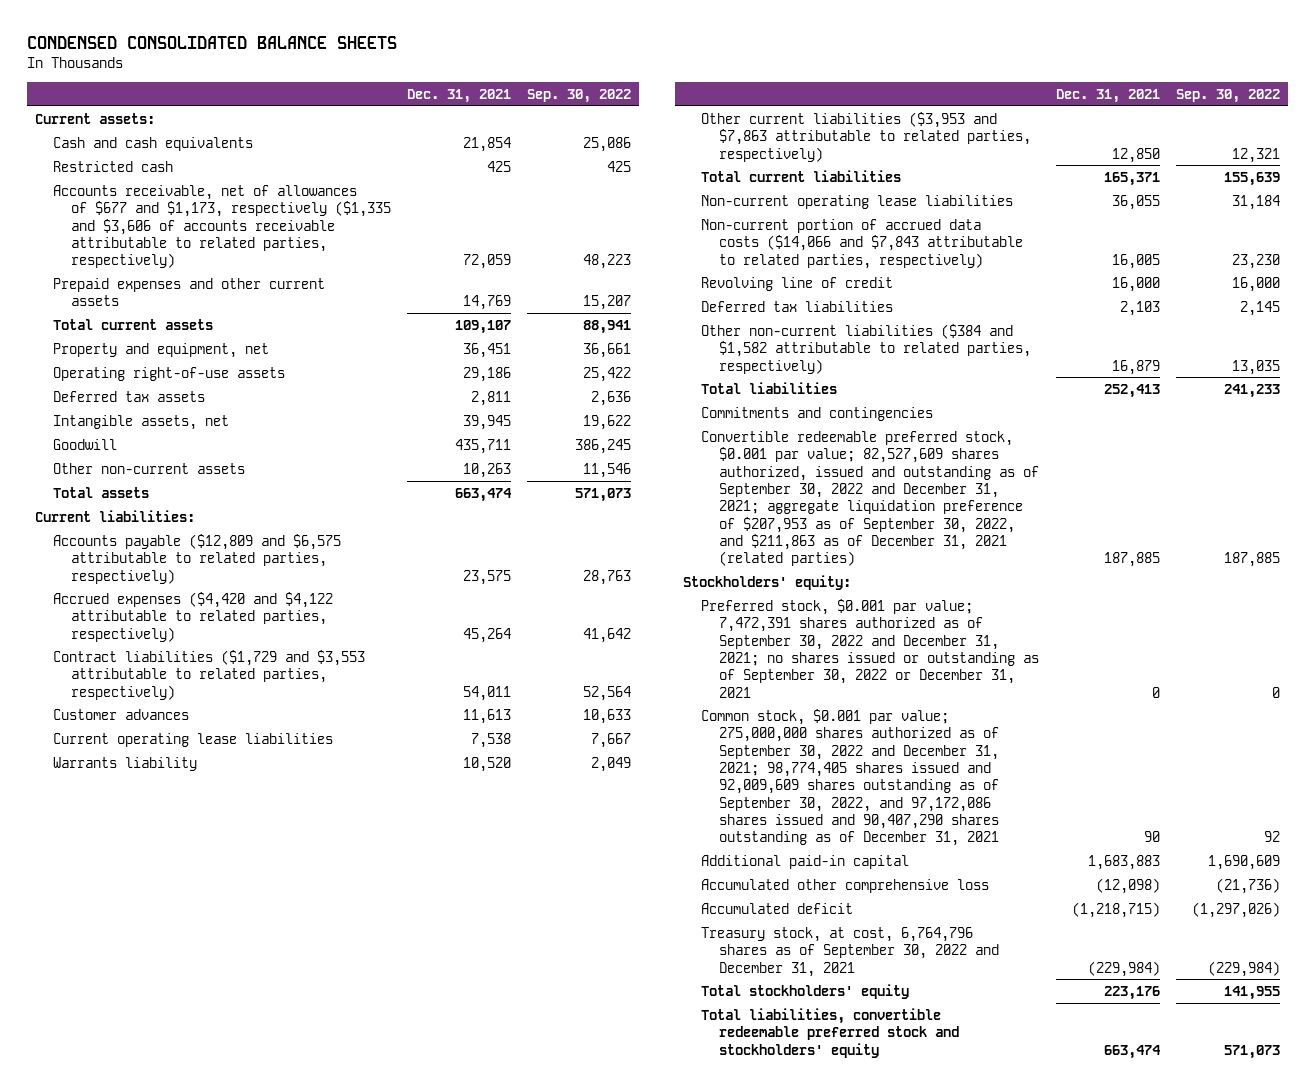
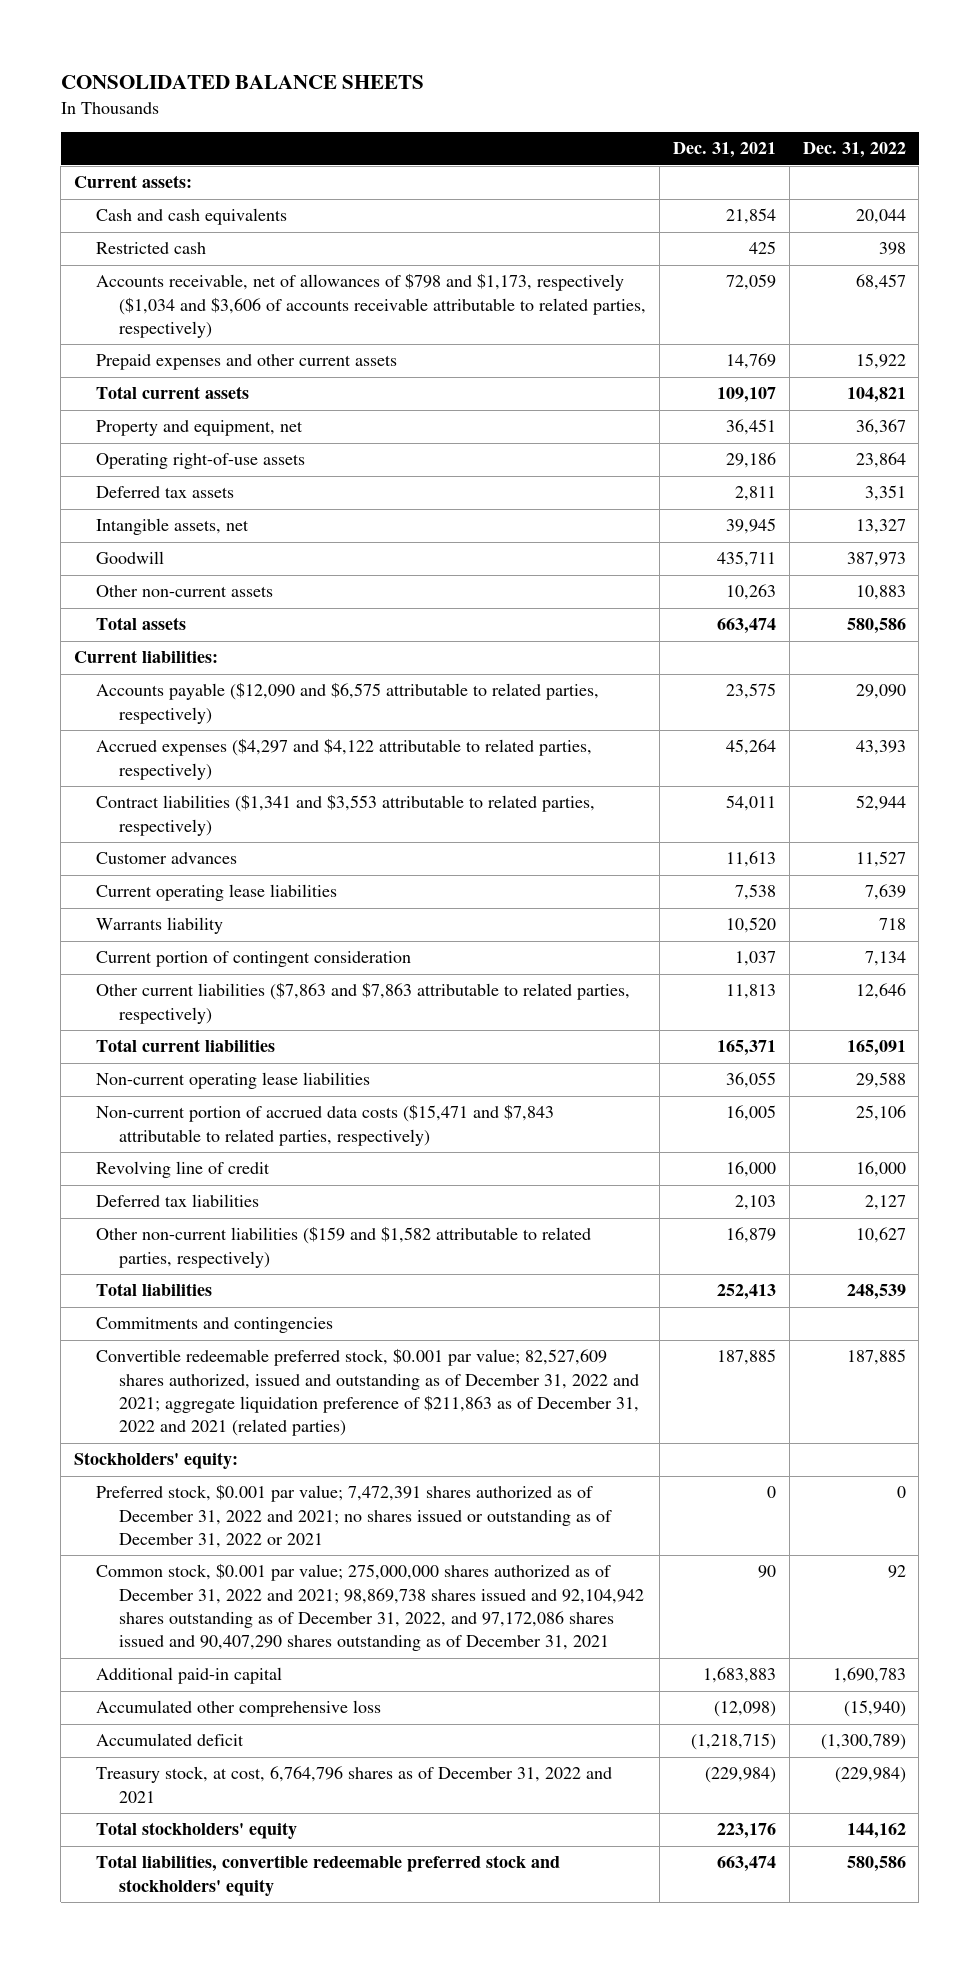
- CONDENSED CONSOLIDATED BALANCE SHEETS
+ CONSOLIDATED BALANCE SHEETS
- | Dec. 31, 2021 | Sep. 30, 2022
+ | Dec. 31, 2021 | Dec. 31, 2022
- Accounts receivable, net of allowances of $677 and $1,173, respectively ($1,335 and $3,606 of accounts receivable attributable to related parties, respectively) | 72,059 | 48,223
+ Accounts receivable, net of allowances of $798 and $1,173, respectively ($1,034 and $3,606 of accounts receivable attributable to related parties, respectively) | 72,059 | 68,457
- Accounts payable ($12,809 and $6,575 attributable to related parties, respectively) | 23,575 | 28,763
- Accrued expenses ($4,420 and $4,122 attributable to related parties, respectively) | 45,264 | 41,642
- Contract liabilities ($1,729 and $3,553 attributable to related parties, respectively) | 54,011 | 52,564
+ Accounts payable ($12,090 and $6,575 attributable to related parties, respectively) | 23,575 | 29,090
+ Accrued expenses ($4,297 and $4,122 attributable to related parties, respectively) | 45,264 | 43,393
+ Contract liabilities ($1,341 and $3,553 attributable to related parties, respectively) | 54,011 | 52,944
- Other current liabilities ($3,953 and $7,863 attributable to related parties, respectively) | 12,850 | 12,321
+ Current portion of contingent consideration | 1,037 | 7,134
+ Other current liabilities ($7,863 and $7,863 attributable to related parties, respectively) | 11,813 | 12,646
- Non-current portion of accrued data costs ($14,066 and $7,843 attributable to related parties, respectively) | 16,005 | 23,230
+ Non-current portion of accrued data costs ($15,471 and $7,843 attributable to related parties, respectively) | 16,005 | 25,106
- Other non-current liabilities ($384 and $1,582 attributable to related parties, respectively) | 16,879 | 13,035
+ Other non-current liabilities ($159 and $1,582 attributable to related parties, respectively) | 16,879 | 10,627
- Convertible redeemable preferred stock, $0.001 par value; 82,527,609 shares authorized, issued and outstanding as of September 30, 2022 and December 31, 2021; aggregate liquidation preference of $207,953 as of September 30, 2022, and $211,863 as of December 31, 2021 (related parties) | 187,885 | 187,885
+ Convertible redeemable preferred stock, $0.001 par value; 82,527,609 shares authorized, issued and outstanding as of December 31, 2022 and 2021; aggregate liquidation preference of $211,863 as of December 31, 2022 and 2021 (related parties) | 187,885 | 187,885
- Preferred stock, $0.001 par value; 7,472,391 shares authorized as of September 30, 2022 and December 31, 2021; no shares issued or outstanding as of September 30, 2022 or December 31, 2021 | 0 | 0
- Common stock, $0.001 par value; 275,000,000 shares authorized as of September 30, 2022 and December 31, 2021; 98,774,405 shares issued and 92,009,609 shares outstanding as of September 30, 2022, and 97,172,086 shares issued and 90,407,290 shares outstanding as of December 31, 2021 | 90 | 92
+ Preferred stock, $0.001 par value; 7,472,391 shares authorized as of December 31, 2022 and 2021; no shares issued or outstanding as of December 31, 2022 or 2021 | 0 | 0
+ Common stock, $0.001 par value; 275,000,000 shares authorized as of December 31, 2022 and 2021; 98,869,738 shares issued and 92,104,942 shares outstanding as of December 31, 2022, and 97,172,086 shares issued and 90,407,290 shares outstanding as of December 31, 2021 | 90 | 92
- Treasury stock, at cost, 6,764,796 shares as of September 30, 2022 and December 31, 2021 | (229,984) | (229,984)
+ Treasury stock, at cost, 6,764,796 shares as of December 31, 2022 and 2021 | (229,984) | (229,984)

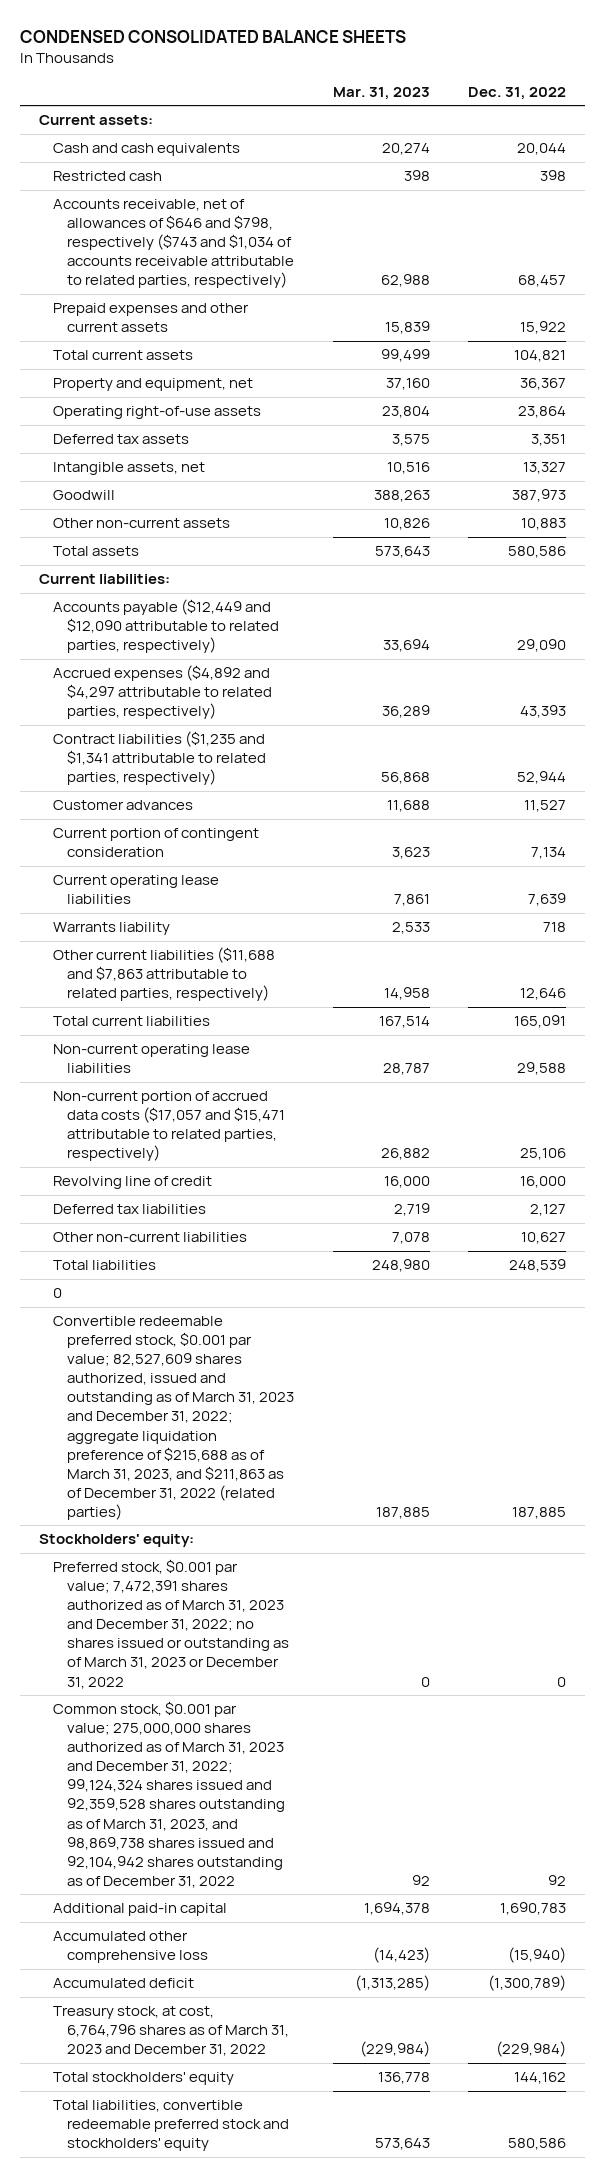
- CONSOLIDATED BALANCE SHEETS
+ CONDENSED CONSOLIDATED BALANCE SHEETS
- | Dec. 31, 2021 | Dec. 31, 2022
+ | Mar. 31, 2023 | Dec. 31, 2022
- Accounts receivable, net of allowances of $798 and $1,173, respectively ($1,034 and $3,606 of accounts receivable attributable to related parties, respectively) | 72,059 | 68,457
+ Accounts receivable, net of allowances of $646 and $798, respectively ($743 and $1,034 of accounts receivable attributable to related parties, respectively) | 62,988 | 68,457
- Accounts payable ($12,090 and $6,575 attributable to related parties, respectively) | 23,575 | 29,090
- Accrued expenses ($4,297 and $4,122 attributable to related parties, respectively) | 45,264 | 43,393
- Contract liabilities ($1,341 and $3,553 attributable to related parties, respectively) | 54,011 | 52,944
+ Accounts payable ($12,449 and $12,090 attributable to related parties, respectively) | 33,694 | 29,090
+ Accrued expenses ($4,892 and $4,297 attributable to related parties, respectively) | 36,289 | 43,393
+ Contract liabilities ($1,235 and $1,341 attributable to related parties, respectively) | 56,868 | 52,944
moved up: Current portion of contingent consideration | 3,623 | 7,134
- Other current liabilities ($7,863 and $7,863 attributable to related parties, respectively) | 11,813 | 12,646
+ Other current liabilities ($11,688 and $7,863 attributable to related parties, respectively) | 14,958 | 12,646
- Non-current portion of accrued data costs ($15,471 and $7,843 attributable to related parties, respectively) | 16,005 | 25,106
+ Non-current portion of accrued data costs ($17,057 and $15,471 attributable to related parties, respectively) | 26,882 | 25,106
- Other non-current liabilities ($159 and $1,582 attributable to related parties, respectively) | 16,879 | 10,627
+ Other non-current liabilities | 7,078 | 10,627
- Commitments and contingencies
- Convertible redeemable preferred stock, $0.001 par value; 82,527,609 shares authorized, issued and outstanding as of December 31, 2022 and 2021; aggregate liquidation preference of $211,863 as of December 31, 2022 and 2021 (related parties) | 187,885 | 187,885
+ 0
+ Convertible redeemable preferred stock, $0.001 par value; 82,527,609 shares authorized, issued and outstanding as of March 31, 2023 and December 31, 2022; aggregate liquidation preference of $215,688 as of March 31, 2023, and $211,863 as of December 31, 2022 (related parties) | 187,885 | 187,885
- Preferred stock, $0.001 par value; 7,472,391 shares authorized as of December 31, 2022 and 2021; no shares issued or outstanding as of December 31, 2022 or 2021 | 0 | 0
- Common stock, $0.001 par value; 275,000,000 shares authorized as of December 31, 2022 and 2021; 98,869,738 shares issued and 92,104,942 shares outstanding as of December 31, 2022, and 97,172,086 shares issued and 90,407,290 shares outstanding as of December 31, 2021 | 90 | 92
+ Preferred stock, $0.001 par value; 7,472,391 shares authorized as of March 31, 2023 and December 31, 2022; no shares issued or outstanding as of March 31, 2023 or December 31, 2022 | 0 | 0
+ Common stock, $0.001 par value; 275,000,000 shares authorized as of March 31, 2023 and December 31, 2022; 99,124,324 shares issued and 92,359,528 shares outstanding as of March 31, 2023, and 98,869,738 shares issued and 92,104,942 shares outstanding as of December 31, 2022 | 92 | 92
- Treasury stock, at cost, 6,764,796 shares as of December 31, 2022 and 2021 | (229,984) | (229,984)
+ Treasury stock, at cost, 6,764,796 shares as of March 31, 2023 and December 31, 2022 | (229,984) | (229,984)

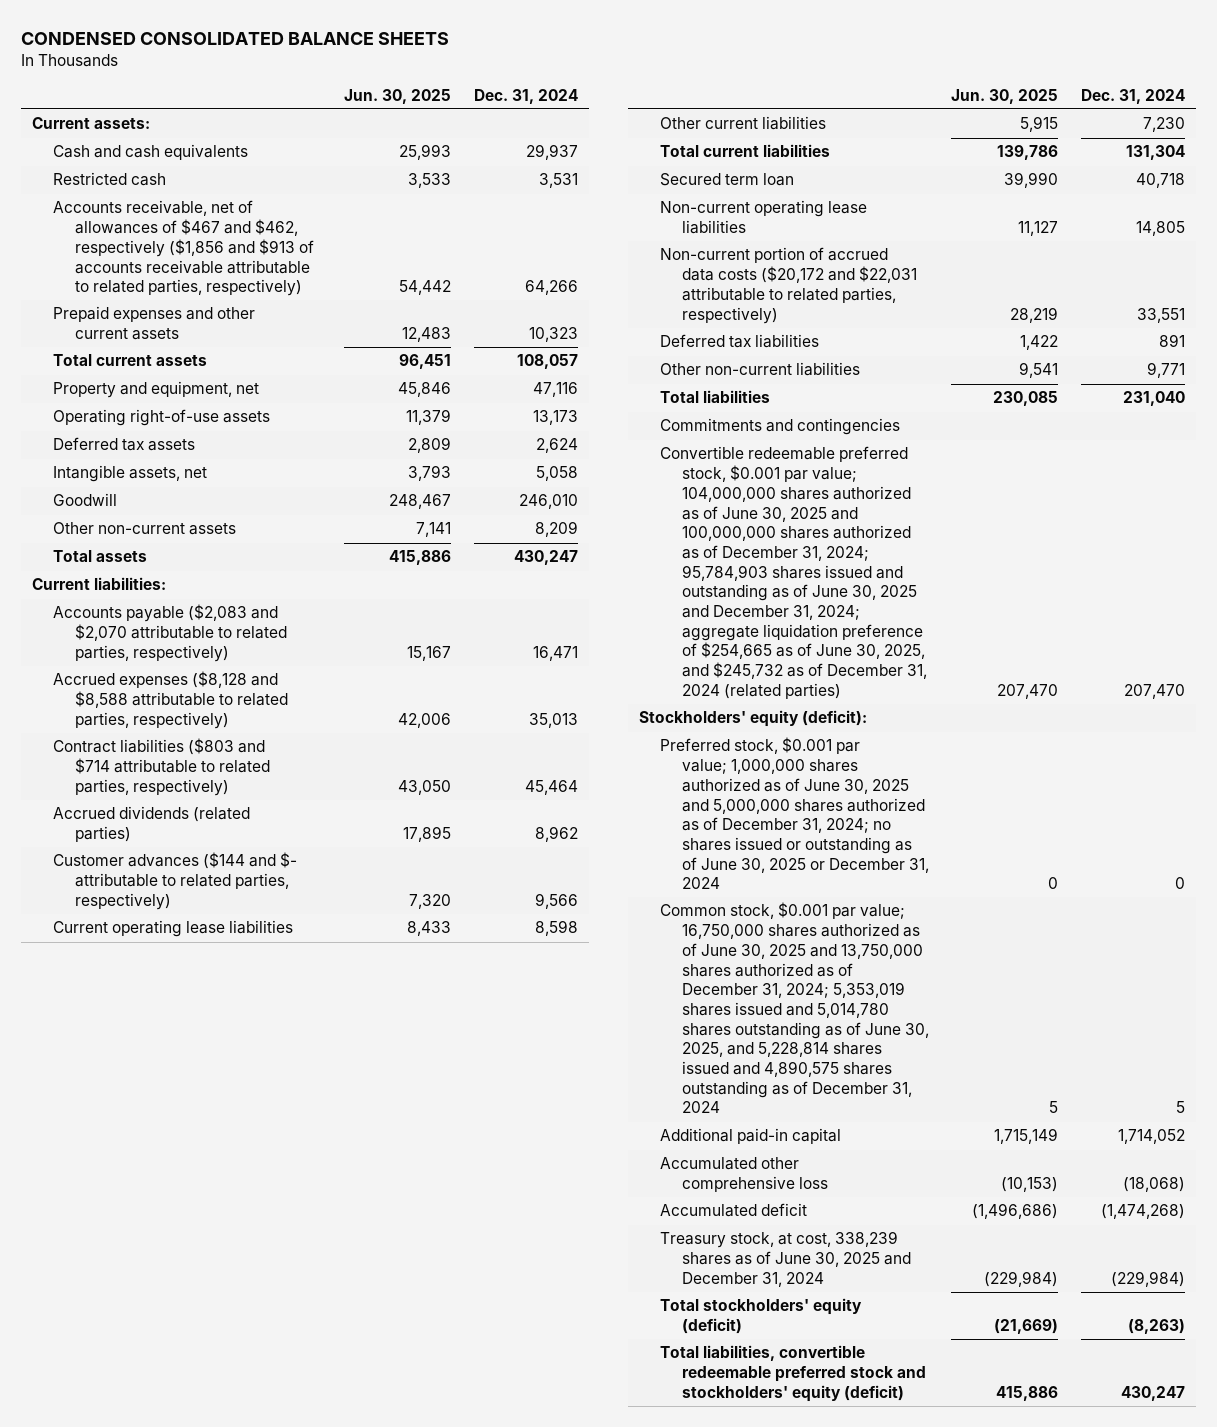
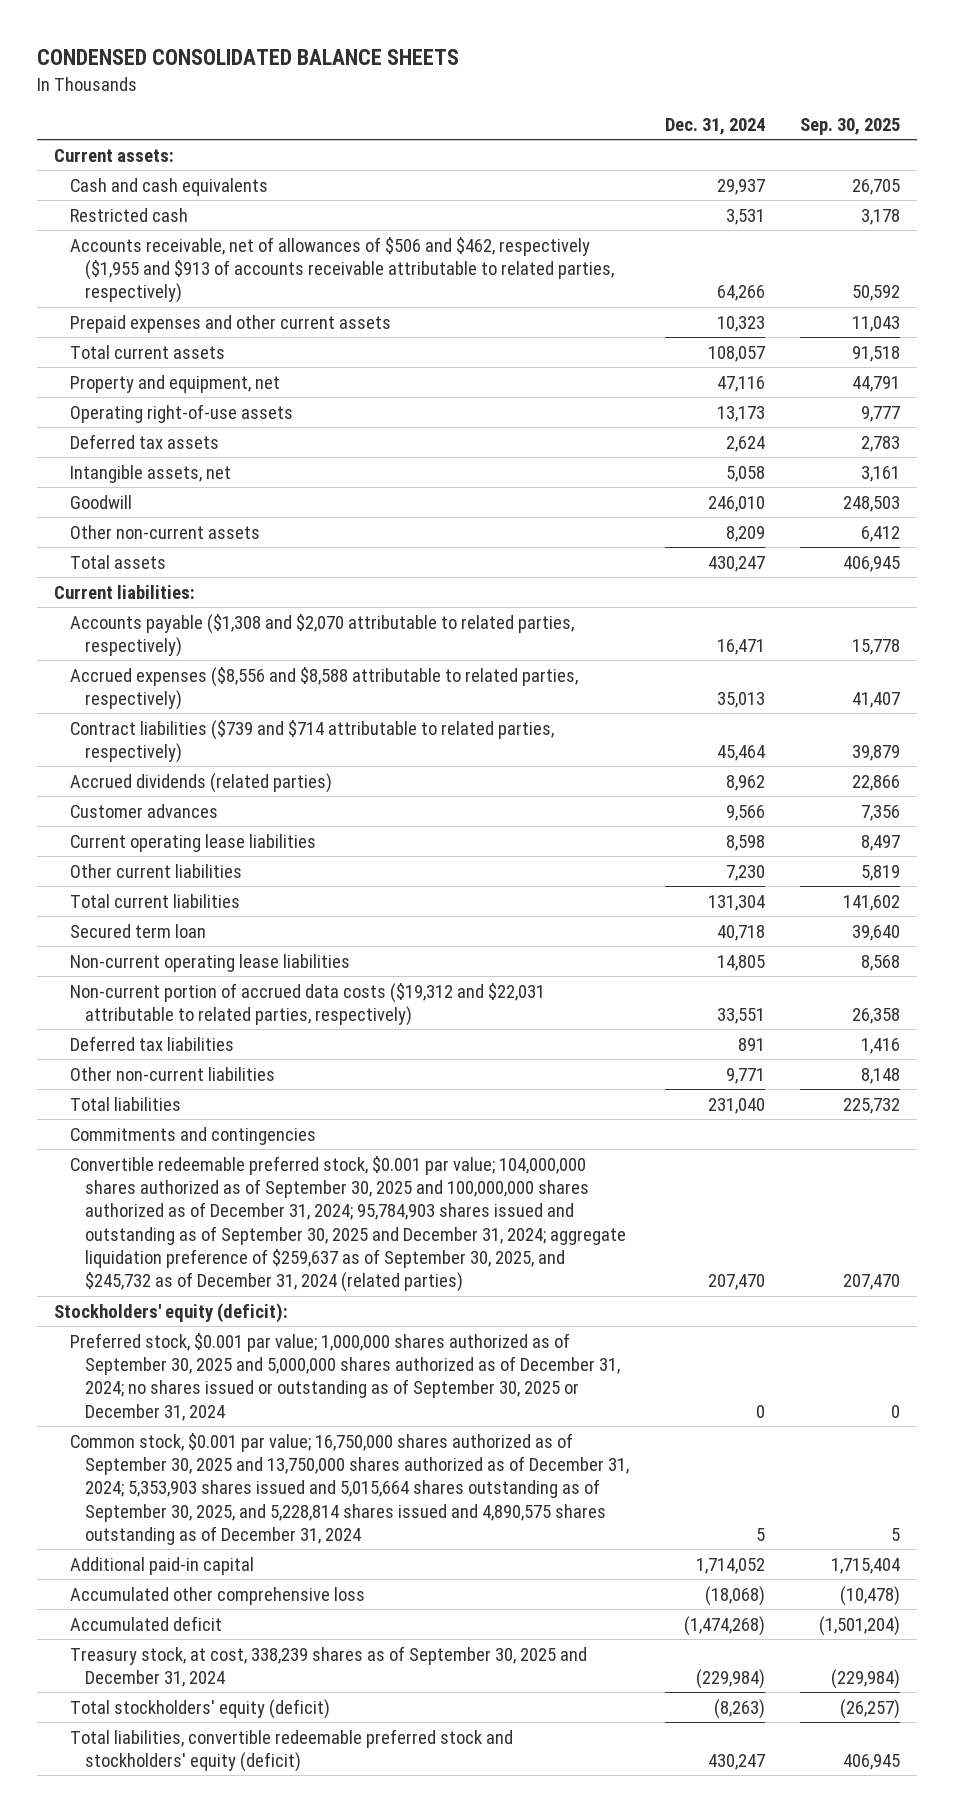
- | Jun. 30, 2025 | Dec. 31, 2024
+ | Dec. 31, 2024 | Sep. 30, 2025
- Accounts receivable, net of allowances of $467 and $462, respectively ($1,856 and $913 of accounts receivable attributable to related parties, respectively) | 54,442 | 64,266
+ Accounts receivable, net of allowances of $506 and $462, respectively ($1,955 and $913 of accounts receivable attributable to related parties, respectively) | 64,266 | 50,592
- Accounts payable ($2,083 and $2,070 attributable to related parties, respectively) | 15,167 | 16,471
- Accrued expenses ($8,128 and $8,588 attributable to related parties, respectively) | 42,006 | 35,013
- Contract liabilities ($803 and $714 attributable to related parties, respectively) | 43,050 | 45,464
+ Accounts payable ($1,308 and $2,070 attributable to related parties, respectively) | 16,471 | 15,778
+ Accrued expenses ($8,556 and $8,588 attributable to related parties, respectively) | 35,013 | 41,407
+ Contract liabilities ($739 and $714 attributable to related parties, respectively) | 45,464 | 39,879
- Customer advances ($144 and $- attributable to related parties, respectively) | 7,320 | 9,566
+ Customer advances | 9,566 | 7,356
- Non-current portion of accrued data costs ($20,172 and $22,031 attributable to related parties, respectively) | 28,219 | 33,551
+ Non-current portion of accrued data costs ($19,312 and $22,031 attributable to related parties, respectively) | 33,551 | 26,358
- Convertible redeemable preferred stock, $0.001 par value; 104,000,000 shares authorized as of June 30, 2025 and 100,000,000 shares authorized as of December 31, 2024; 95,784,903 shares issued and outstanding as of June 30, 2025 and December 31, 2024; aggregate liquidation preference of $254,665 as of June 30, 2025, and $245,732 as of December 31, 2024 (related parties) | 207,470 | 207,470
+ Convertible redeemable preferred stock, $0.001 par value; 104,000,000 shares authorized as of September 30, 2025 and 100,000,000 shares authorized as of December 31, 2024; 95,784,903 shares issued and outstanding as of September 30, 2025 and December 31, 2024; aggregate liquidation preference of $259,637 as of September 30, 2025, and $245,732 as of December 31, 2024 (related parties) | 207,470 | 207,470
- Preferred stock, $0.001 par value; 1,000,000 shares authorized as of June 30, 2025 and 5,000,000 shares authorized as of December 31, 2024; no shares issued or outstanding as of June 30, 2025 or December 31, 2024 | 0 | 0
- Common stock, $0.001 par value; 16,750,000 shares authorized as of June 30, 2025 and 13,750,000 shares authorized as of December 31, 2024; 5,353,019 shares issued and 5,014,780 shares outstanding as of June 30, 2025, and 5,228,814 shares issued and 4,890,575 shares outstanding as of December 31, 2024 | 5 | 5
+ Preferred stock, $0.001 par value; 1,000,000 shares authorized as of September 30, 2025 and 5,000,000 shares authorized as of December 31, 2024; no shares issued or outstanding as of September 30, 2025 or December 31, 2024 | 0 | 0
+ Common stock, $0.001 par value; 16,750,000 shares authorized as of September 30, 2025 and 13,750,000 shares authorized as of December 31, 2024; 5,353,903 shares issued and 5,015,664 shares outstanding as of September 30, 2025, and 5,228,814 shares issued and 4,890,575 shares outstanding as of December 31, 2024 | 5 | 5
- Treasury stock, at cost, 338,239 shares as of June 30, 2025 and December 31, 2024 | (229,984) | (229,984)
+ Treasury stock, at cost, 338,239 shares as of September 30, 2025 and December 31, 2024 | (229,984) | (229,984)

